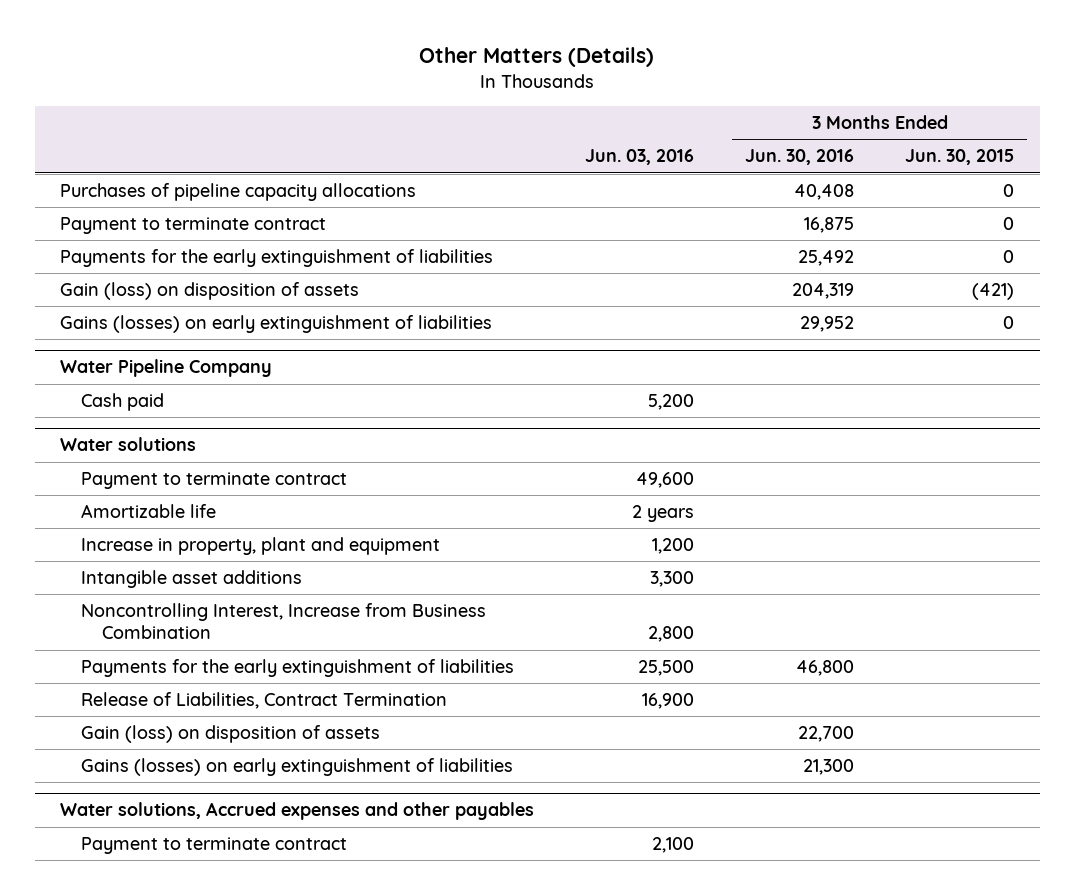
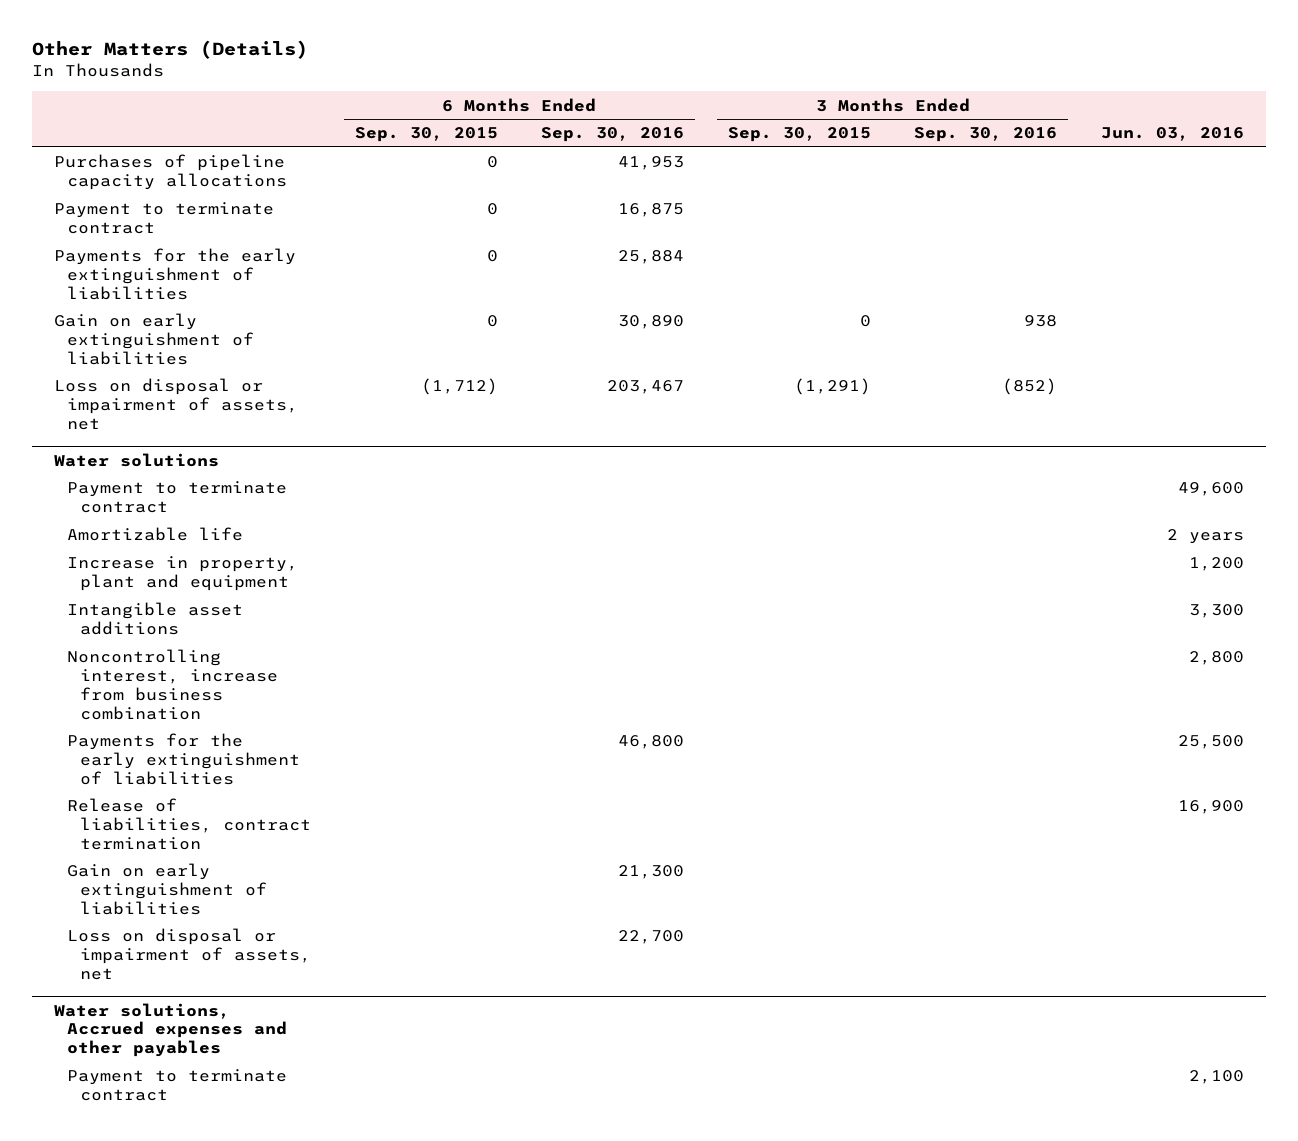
- | Jun. 03, 2016 | 3 Months Ended Jun. 30, 2016 | 3 Months Ended Jun. 30, 2015
+ | 6 Months Ended Sep. 30, 2015 | 6 Months Ended Sep. 30, 2016 | 3 Months Ended Sep. 30, 2015 | 3 Months Ended Sep. 30, 2016 | Jun. 03, 2016
- Gain (loss) on disposition of assets | | 204,319 | (421)
- Gains (losses) on early extinguishment of liabilities | | 29,952 | 0
- Water Pipeline Company
- Cash paid | 5,200 | |
+ Gain on early extinguishment of liabilities | 0 | 30,890 | 0 | 938 |
+ Loss on disposal or impairment of assets, net | (1,712) | 203,467 | (1,291) | (852) |
@ Water solutions
- Noncontrolling Interest, Increase from Business Combination | 2,800 | |
+ Noncontrolling interest, increase from business combination | | | | | 2,800
- Release of Liabilities, Contract Termination | 16,900 | |
- Gain (loss) on disposition of assets | | 22,700 |
- Gains (losses) on early extinguishment of liabilities | | 21,300 |
+ Release of liabilities, contract termination | | | | | 16,900
+ Gain on early extinguishment of liabilities | | 21,300 | | |
+ Loss on disposal or impairment of assets, net | | 22,700 | | |

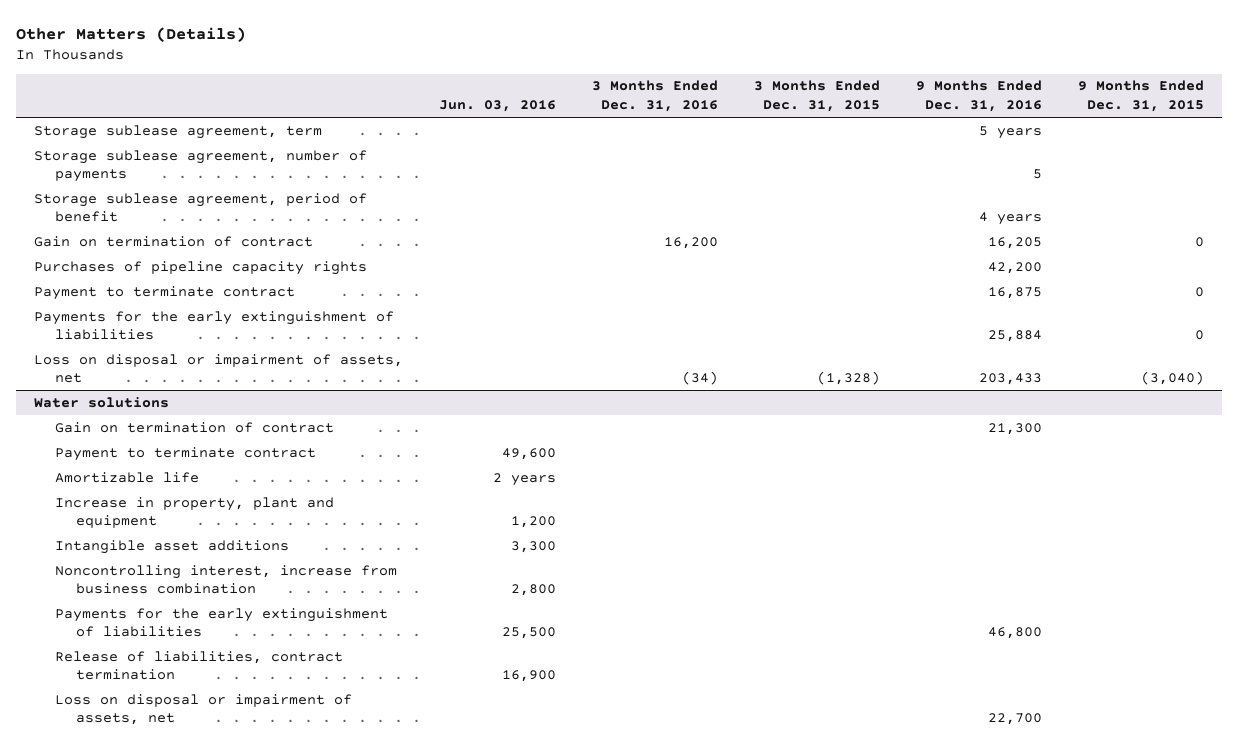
- | 6 Months Ended Sep. 30, 2015 | 6 Months Ended Sep. 30, 2016 | 3 Months Ended Sep. 30, 2015 | 3 Months Ended Sep. 30, 2016 | Jun. 03, 2016
+ | Jun. 03, 2016 | 3 Months Ended Dec. 31, 2016 | 3 Months Ended Dec. 31, 2015 | 9 Months Ended Dec. 31, 2016 | 9 Months Ended Dec. 31, 2015
- Purchases of pipeline capacity allocations | 0 | 41,953 | | |
+ Storage sublease agreement, term | | | | 5 years |
+ Storage sublease agreement, number of payments | | | | 5 |
+ Storage sublease agreement, period of benefit | | | | 4 years |
+ Gain on termination of contract | | 16,200 | | 16,205 | 0
+ Purchases of pipeline capacity rights | | | | 42,200 |
- Gain on early extinguishment of liabilities | 0 | 30,890 | 0 | 938 |
@ Water solutions
+ Gain on termination of contract | | | | 21,300 |
- Gain on early extinguishment of liabilities | | 21,300 | | |
- Water solutions, Accrued expenses and other payables
- Payment to terminate contract | | | | | 2,100

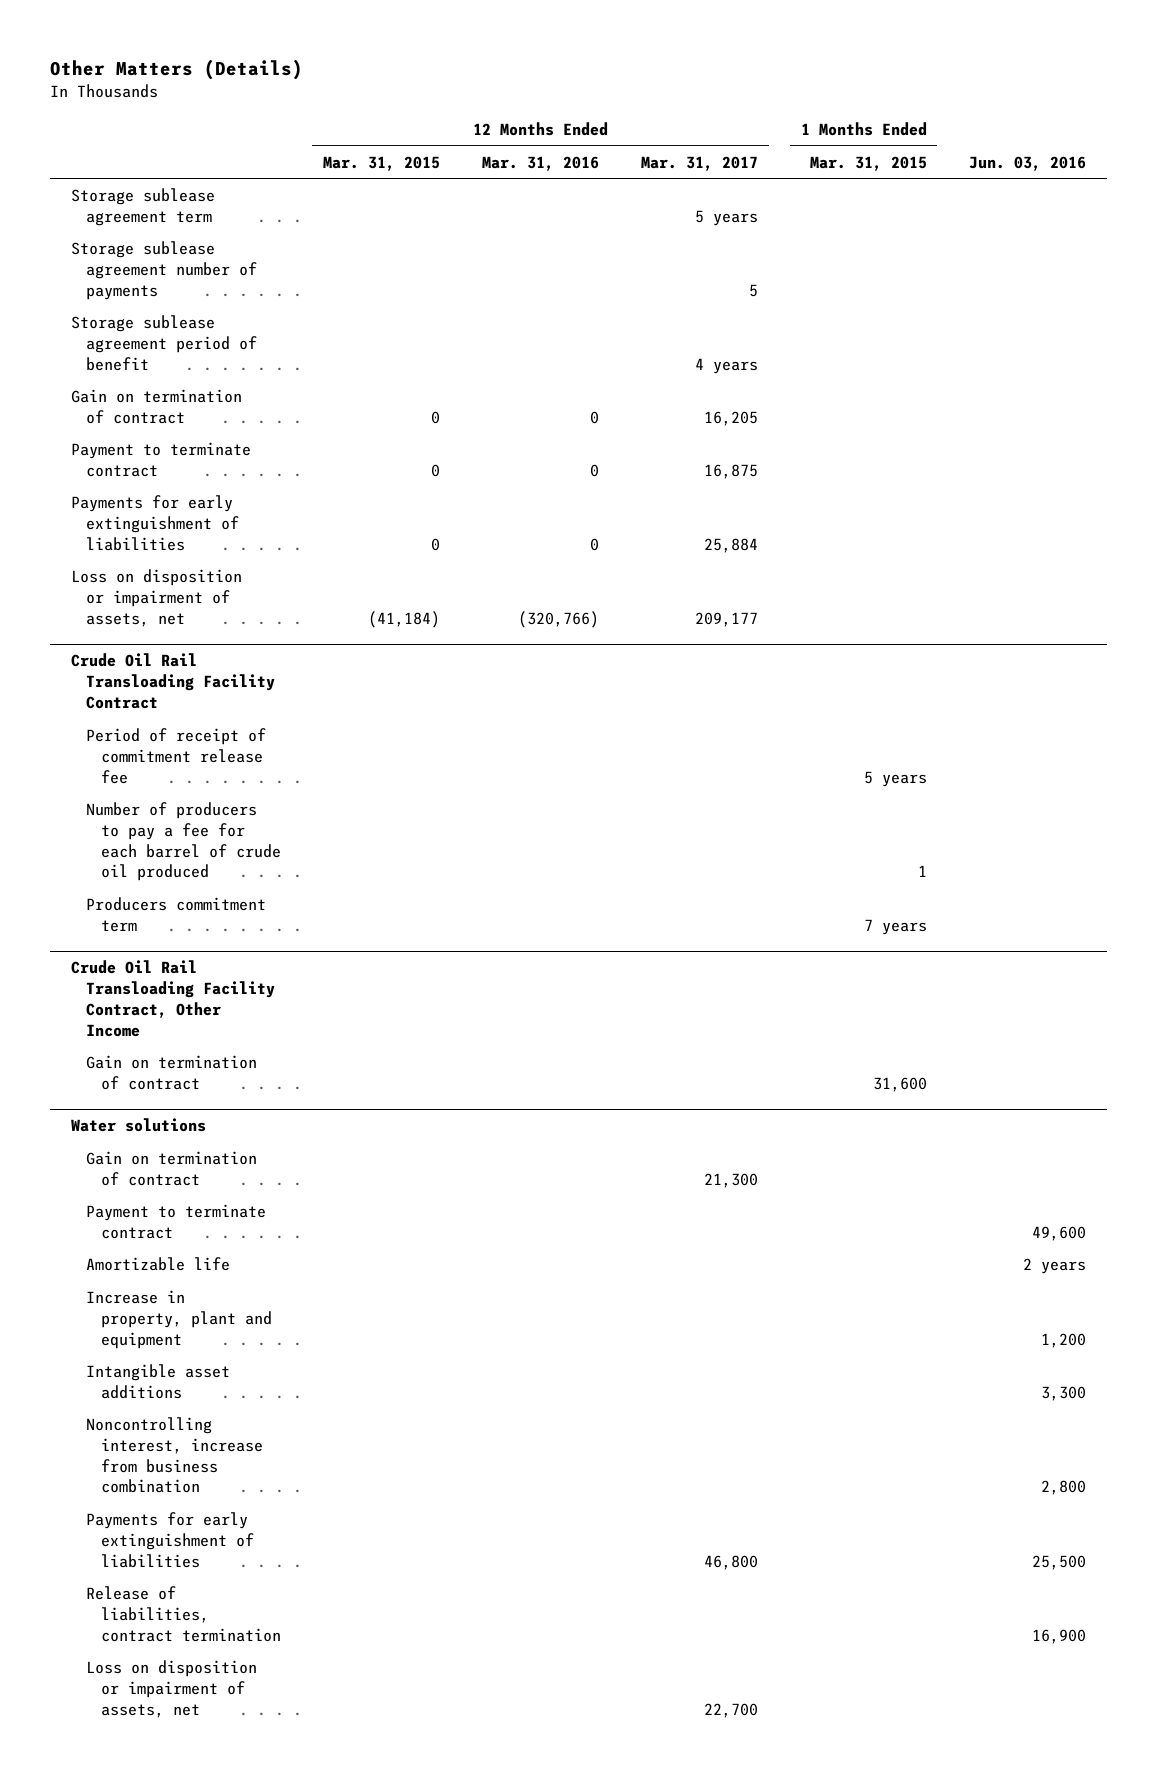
- | Jun. 03, 2016 | 3 Months Ended Dec. 31, 2016 | 3 Months Ended Dec. 31, 2015 | 9 Months Ended Dec. 31, 2016 | 9 Months Ended Dec. 31, 2015
+ | 12 Months Ended Mar. 31, 2015 | 12 Months Ended Mar. 31, 2016 | 12 Months Ended Mar. 31, 2017 | 1 Months Ended Mar. 31, 2015 | Jun. 03, 2016
- Storage sublease agreement, term | | | | 5 years |
- Storage sublease agreement, number of payments | | | | 5 |
- Storage sublease agreement, period of benefit | | | | 4 years |
+ Storage sublease agreement term | | | 5 years | |
+ Storage sublease agreement number of payments | | | 5 | |
+ Storage sublease agreement period of benefit | | | 4 years | |
- Purchases of pipeline capacity rights | | | | 42,200 |
- Payments for the early extinguishment of liabilities | | | | 25,884 | 0
- Loss on disposal or impairment of assets, net | | (34) | (1,328) | 203,433 | (3,040)
+ Payments for early extinguishment of liabilities | 0 | 0 | 25,884 | |
+ Loss on disposition or impairment of assets, net | (41,184) | (320,766) | 209,177 | |
+ Crude Oil Rail Transloading Facility Contract
+ Period of receipt of commitment release fee | | | | 5 years |
+ Number of producers to pay a fee for each barrel of crude oil produced | | | | 1 |
+ Producers commitment term | | | | 7 years |
+ Crude Oil Rail Transloading Facility Contract, Other Income
+ Gain on termination of contract | | | | 31,600 |
@ Water solutions
- Payments for the early extinguishment of liabilities | 25,500 | | | 46,800 |
+ Payments for early extinguishment of liabilities | | | 46,800 | | 25,500
- Loss on disposal or impairment of assets, net | | | | 22,700 |
+ Loss on disposition or impairment of assets, net | | | 22,700 | |

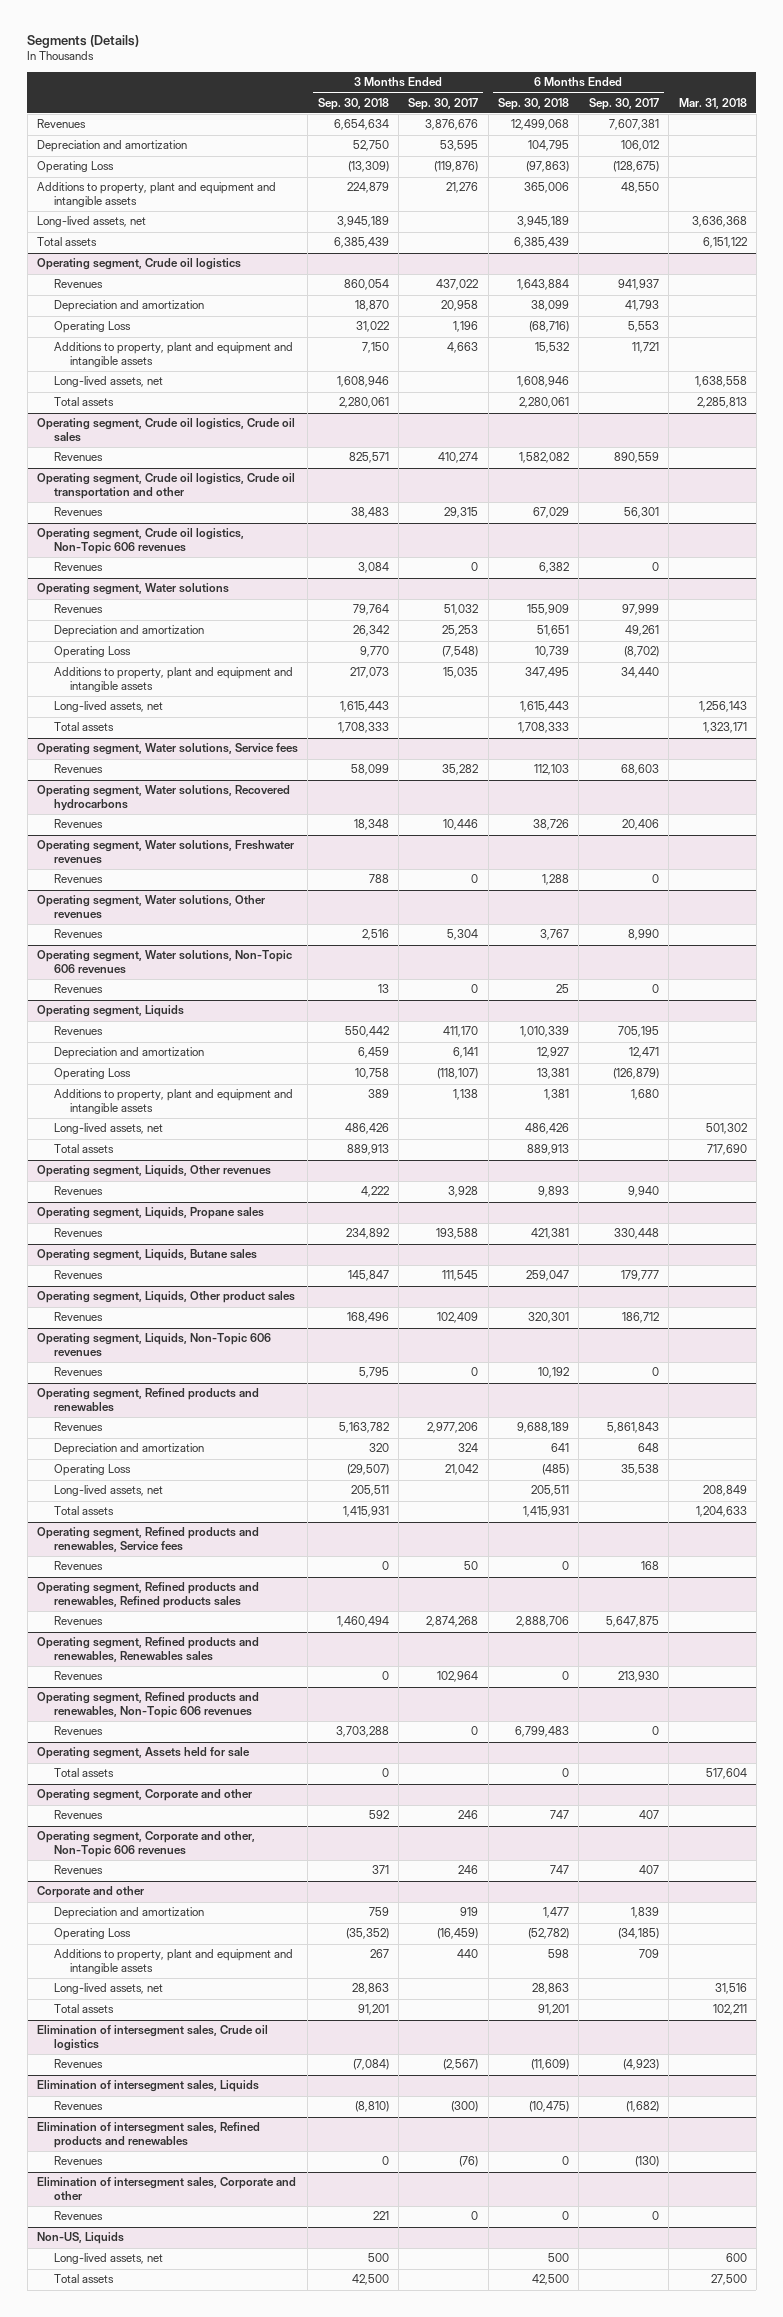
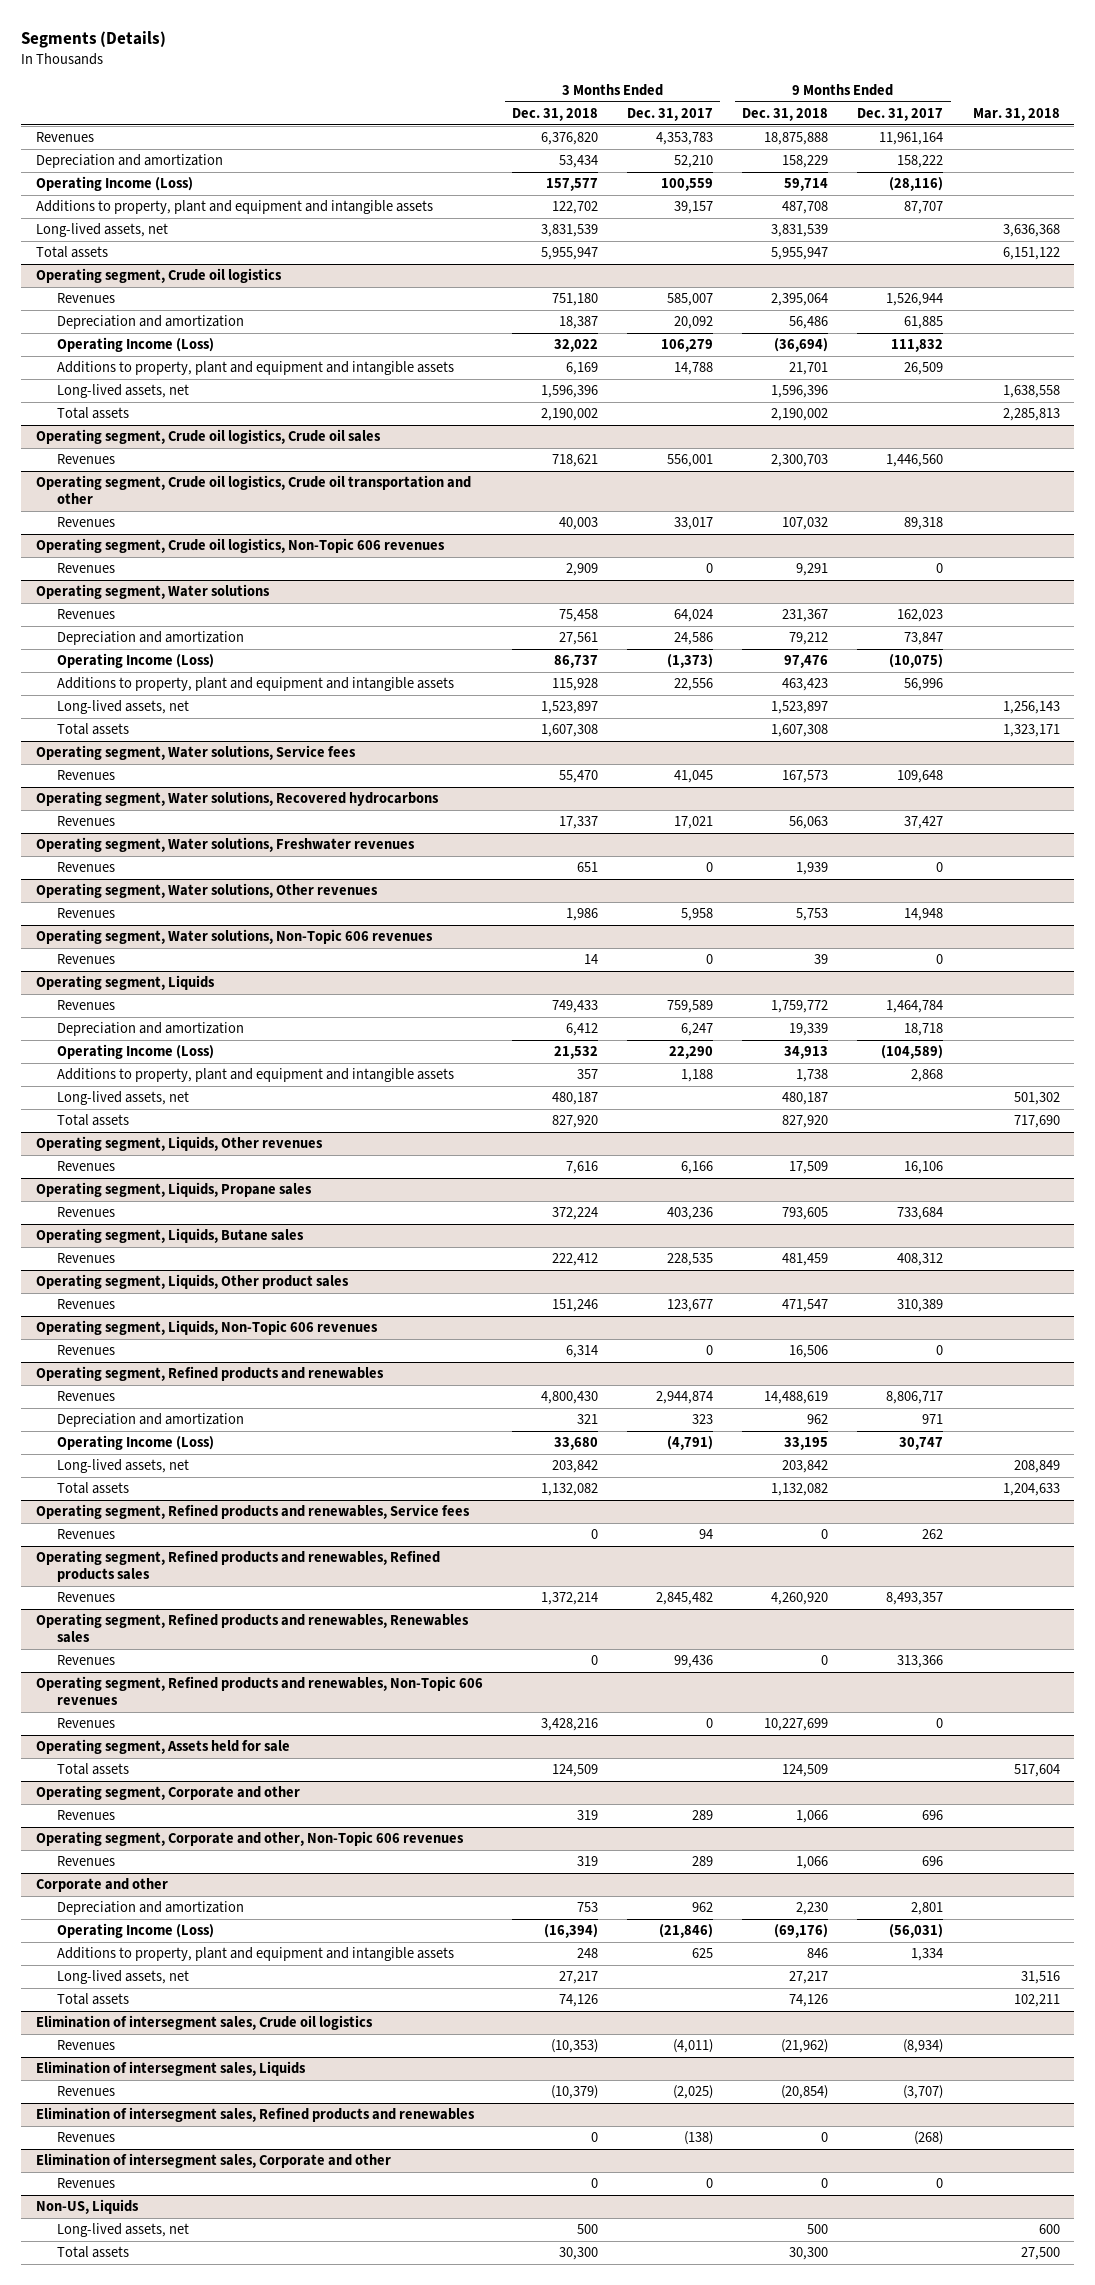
- | 3 Months Ended Sep. 30, 2018 | 3 Months Ended Sep. 30, 2017 | 6 Months Ended Sep. 30, 2018 | 6 Months Ended Sep. 30, 2017 | Mar. 31, 2018
+ | 3 Months Ended Dec. 31, 2018 | 3 Months Ended Dec. 31, 2017 | 9 Months Ended Dec. 31, 2018 | 9 Months Ended Dec. 31, 2017 | Mar. 31, 2018
- Operating Loss | (13,309) | (119,876) | (97,863) | (128,675) |
+ Operating Income (Loss) | 157,577 | 100,559 | 59,714 | (28,116) |
@ Operating segment, Crude oil logistics
- Operating Loss | 31,022 | 1,196 | (68,716) | 5,553 |
+ Operating Income (Loss) | 32,022 | 106,279 | (36,694) | 111,832 |
@ Operating segment, Water solutions
- Operating Loss | 9,770 | (7,548) | 10,739 | (8,702) |
+ Operating Income (Loss) | 86,737 | (1,373) | 97,476 | (10,075) |
@ Operating segment, Liquids
- Operating Loss | 10,758 | (118,107) | 13,381 | (126,879) |
+ Operating Income (Loss) | 21,532 | 22,290 | 34,913 | (104,589) |
@ Operating segment, Refined products and renewables
- Operating Loss | (29,507) | 21,042 | (485) | 35,538 |
+ Operating Income (Loss) | 33,680 | (4,791) | 33,195 | 30,747 |
@ Corporate and other
- Operating Loss | (35,352) | (16,459) | (52,782) | (34,185) |
+ Operating Income (Loss) | (16,394) | (21,846) | (69,176) | (56,031) |

